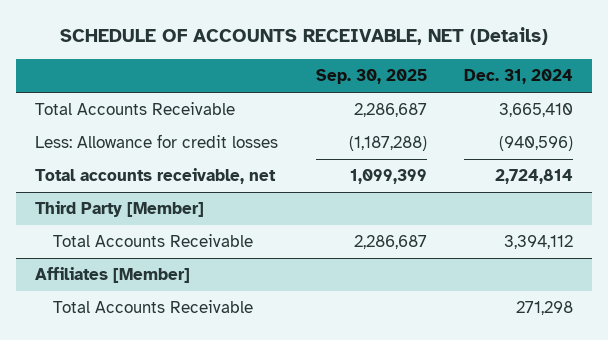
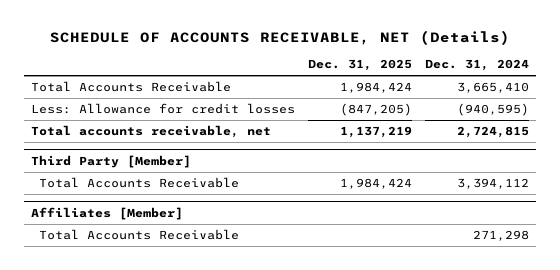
- | Sep. 30, 2025 | Dec. 31, 2024
+ | Dec. 31, 2025 | Dec. 31, 2024
- Less: Allowance for credit losses | (1,187,288) | (940,596)
- Total accounts receivable, net | 1,099,399 | 2,724,814
+ Less: Allowance for credit losses | (847,205) | (940,595)
+ Total accounts receivable, net | 1,137,219 | 2,724,815

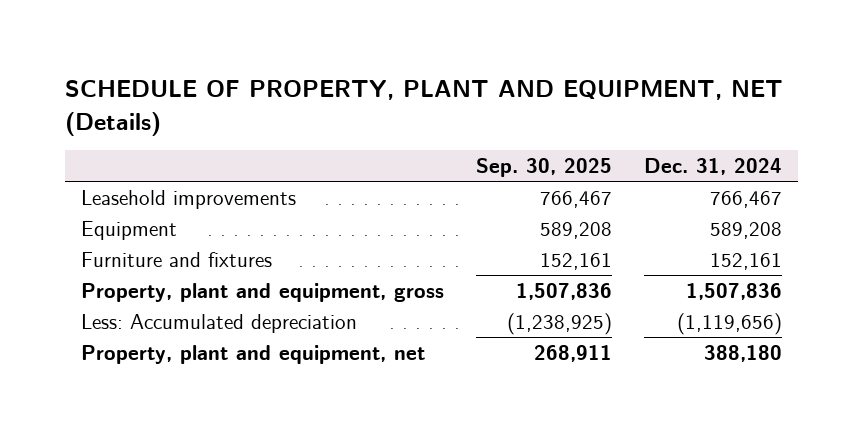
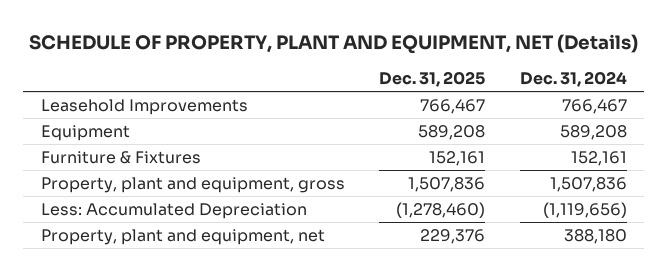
- | Sep. 30, 2025 | Dec. 31, 2024
+ | Dec. 31, 2025 | Dec. 31, 2024
- Leasehold improvements | 766,467 | 766,467
+ Leasehold Improvements | 766,467 | 766,467
- Furniture and fixtures | 152,161 | 152,161
+ Furniture & Fixtures | 152,161 | 152,161
- Less: Accumulated depreciation | (1,238,925) | (1,119,656)
+ Less: Accumulated Depreciation | (1,278,460) | (1,119,656)

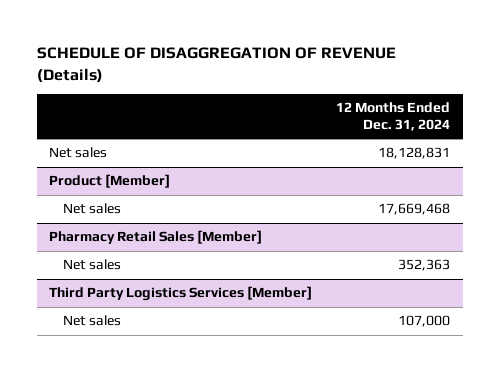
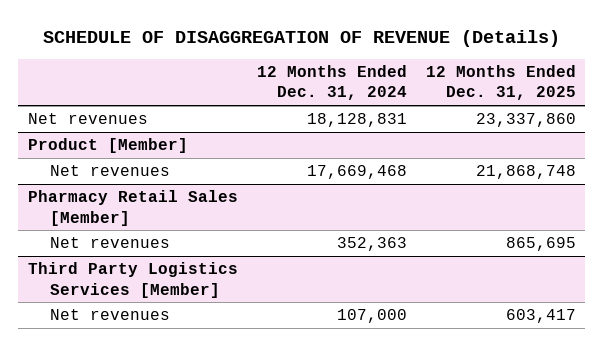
- | 12 Months Ended Dec. 31, 2024
+ | 12 Months Ended Dec. 31, 2024 | 12 Months Ended Dec. 31, 2025
- Net sales | 18,128,831
+ Net revenues | 18,128,831 | 23,337,860
@ Product [Member]
- Net sales | 17,669,468
+ Net revenues | 17,669,468 | 21,868,748
@ Pharmacy Retail Sales [Member]
- Net sales | 352,363
+ Net revenues | 352,363 | 865,695
@ Third Party Logistics Services [Member]
- Net sales | 107,000
+ Net revenues | 107,000 | 603,417

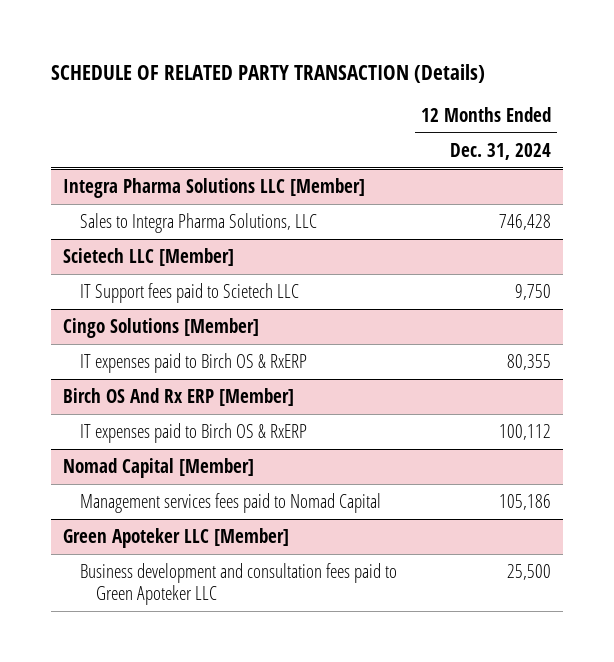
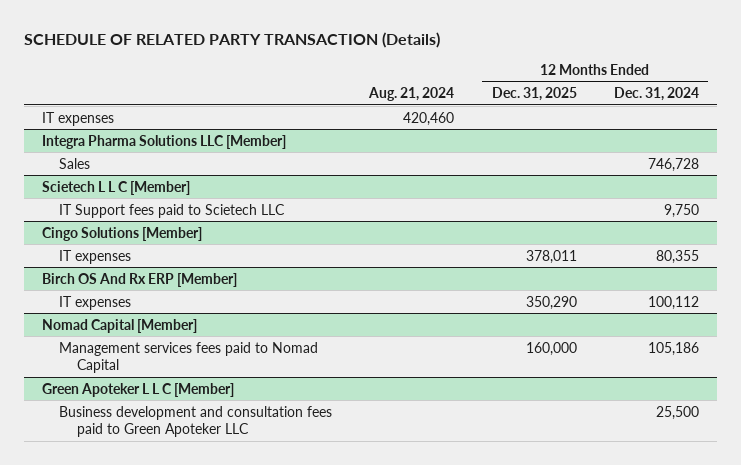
- | 12 Months Ended Dec. 31, 2024
+ | Aug. 21, 2024 | 12 Months Ended Dec. 31, 2025 | 12 Months Ended Dec. 31, 2024
+ IT expenses | 420,460 | |
@ Integra Pharma Solutions LLC [Member]
- Sales to Integra Pharma Solutions, LLC | 746,428
- Scietech LLC [Member]
@ Integra Pharma Solutions LLC [Member]
+ Sales | | | 746,728
+ Scietech L L C [Member]
@ Cingo Solutions [Member]
- IT expenses paid to Birch OS & RxERP | 80,355
+ IT expenses | | 378,011 | 80,355
@ Birch OS And Rx ERP [Member]
- IT expenses paid to Birch OS & RxERP | 100,112
+ IT expenses | | 350,290 | 100,112
- Green Apoteker LLC [Member]
+ Green Apoteker L L C [Member]

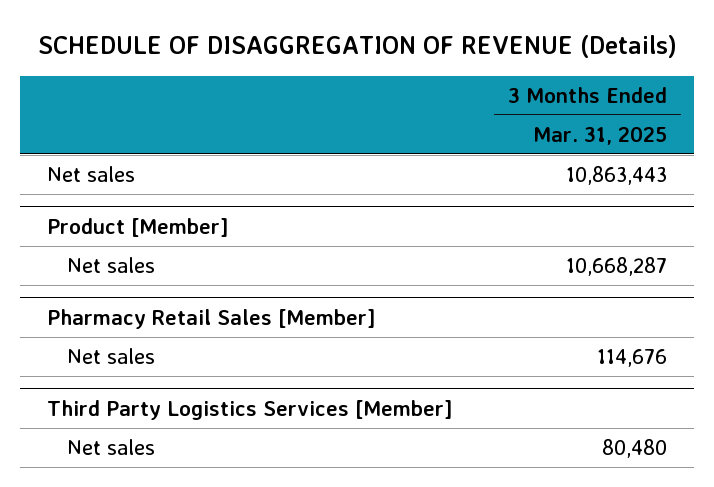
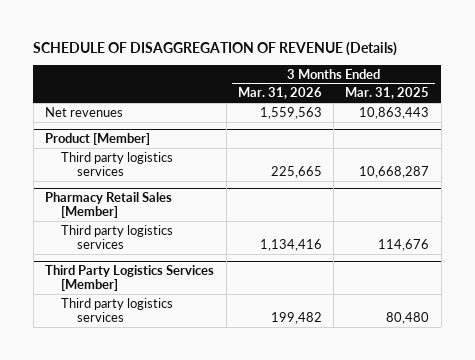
- | 3 Months Ended Mar. 31, 2025
+ | 3 Months Ended Mar. 31, 2026 | 3 Months Ended Mar. 31, 2025
- Net sales | 10,863,443
+ Net revenues | 1,559,563 | 10,863,443
@ Product [Member]
- Net sales | 10,668,287
+ Third party logistics services | 225,665 | 10,668,287
@ Pharmacy Retail Sales [Member]
- Net sales | 114,676
+ Third party logistics services | 1,134,416 | 114,676
@ Third Party Logistics Services [Member]
- Net sales | 80,480
+ Third party logistics services | 199,482 | 80,480

